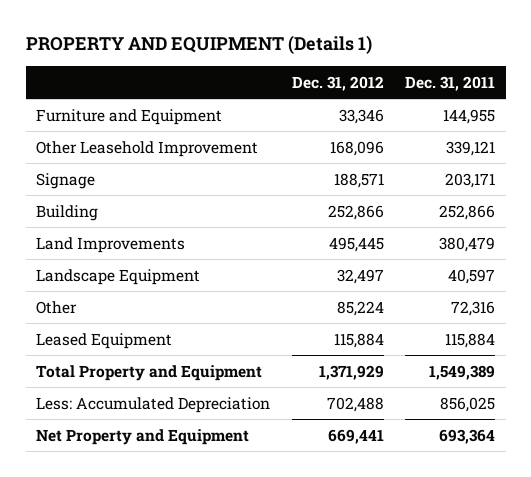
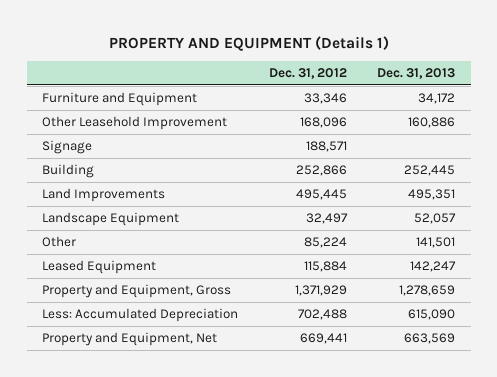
- | Dec. 31, 2012 | Dec. 31, 2011
+ | Dec. 31, 2012 | Dec. 31, 2013
- Total Property and Equipment | 1,371,929 | 1,549,389
+ Property and Equipment, Gross | 1,371,929 | 1,278,659
- Net Property and Equipment | 669,441 | 693,364
+ Property and Equipment, Net | 669,441 | 663,569

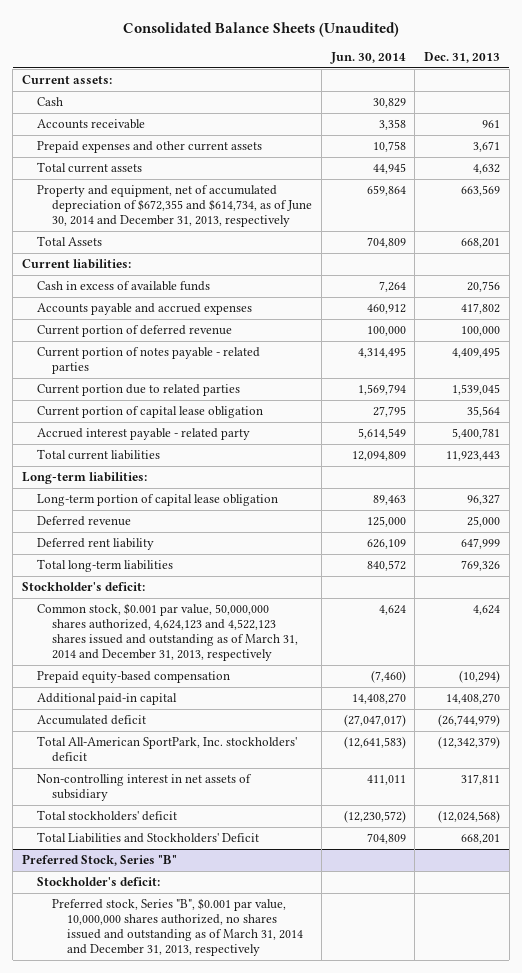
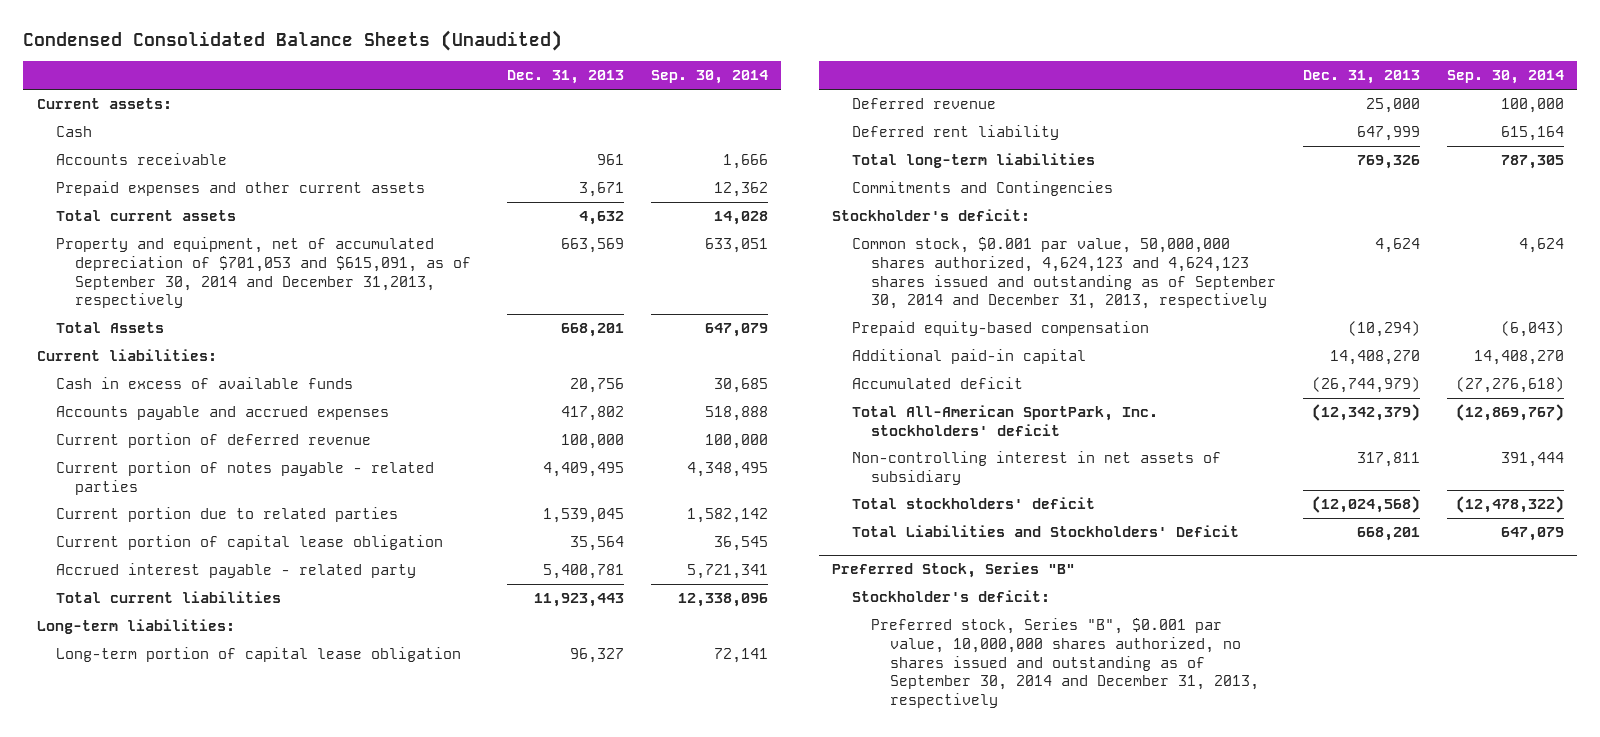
- Consolidated Balance Sheets (Unaudited)
+ Condensed Consolidated Balance Sheets (Unaudited)
- | Jun. 30, 2014 | Dec. 31, 2013
+ | Dec. 31, 2013 | Sep. 30, 2014
- Property and equipment, net of accumulated depreciation of $672,355 and $614,734, as of June 30, 2014 and December 31, 2013, respectively | 659,864 | 663,569
+ Property and equipment, net of accumulated depreciation of $701,053 and $615,091, as of September 30, 2014 and December 31,2013, respectively | 663,569 | 633,051
+ Commitments and Contingencies
- Common stock, $0.001 par value, 50,000,000 shares authorized, 4,624,123 and 4,522,123 shares issued and outstanding as of March 31, 2014 and December 31, 2013, respectively | 4,624 | 4,624
+ Common stock, $0.001 par value, 50,000,000 shares authorized, 4,624,123 and 4,624,123 shares issued and outstanding as of September 30, 2014 and December 31, 2013, respectively | 4,624 | 4,624
@ Preferred Stock, Series "B"
- Preferred stock, Series "B", $0.001 par value, 10,000,000 shares authorized, no shares issued and outstanding as of March 31, 2014 and December 31, 2013, respectively
+ Preferred stock, Series "B", $0.001 par value, 10,000,000 shares authorized, no shares issued and outstanding as of September 30, 2014 and December 31, 2013, respectively

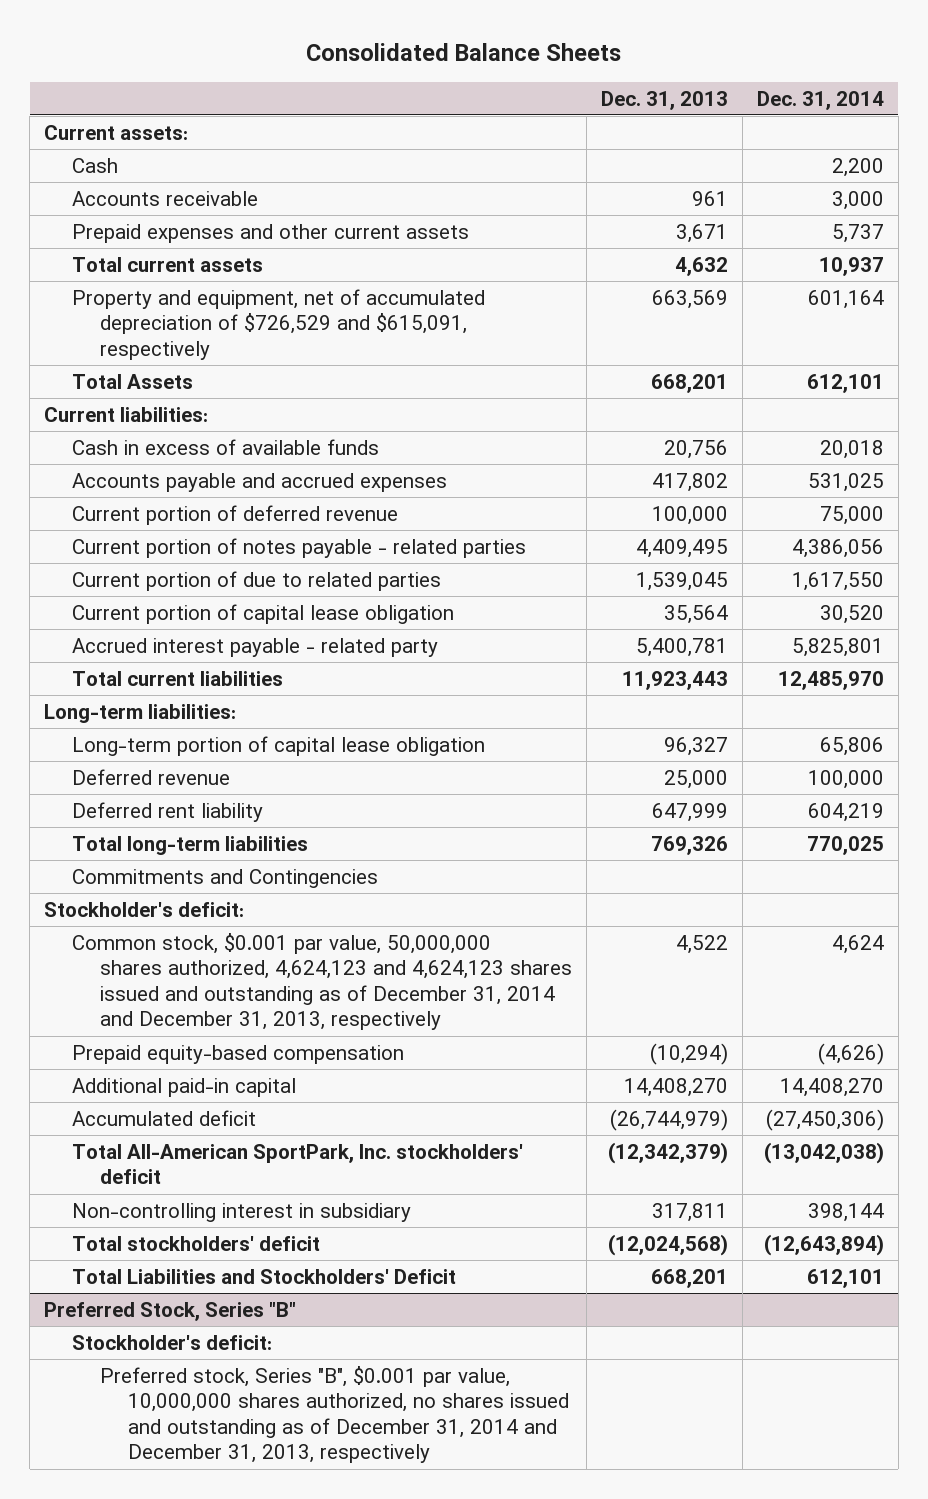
- Condensed Consolidated Balance Sheets (Unaudited)
+ Consolidated Balance Sheets
- | Dec. 31, 2013 | Sep. 30, 2014
+ | Dec. 31, 2013 | Dec. 31, 2014
- Property and equipment, net of accumulated depreciation of $701,053 and $615,091, as of September 30, 2014 and December 31,2013, respectively | 663,569 | 633,051
+ Property and equipment, net of accumulated depreciation of $726,529 and $615,091, respectively | 663,569 | 601,164
- Current portion due to related parties | 1,539,045 | 1,582,142
+ Current portion of due to related parties | 1,539,045 | 1,617,550
- Common stock, $0.001 par value, 50,000,000 shares authorized, 4,624,123 and 4,624,123 shares issued and outstanding as of September 30, 2014 and December 31, 2013, respectively | 4,624 | 4,624
+ Common stock, $0.001 par value, 50,000,000 shares authorized, 4,624,123 and 4,624,123 shares issued and outstanding as of December 31, 2014 and December 31, 2013, respectively | 4,522 | 4,624
- Non-controlling interest in net assets of subsidiary | 317,811 | 391,444
+ Non-controlling interest in subsidiary | 317,811 | 398,144
@ Preferred Stock, Series "B"
- Preferred stock, Series "B", $0.001 par value, 10,000,000 shares authorized, no shares issued and outstanding as of September 30, 2014 and December 31, 2013, respectively
+ Preferred stock, Series "B", $0.001 par value, 10,000,000 shares authorized, no shares issued and outstanding as of December 31, 2014 and December 31, 2013, respectively

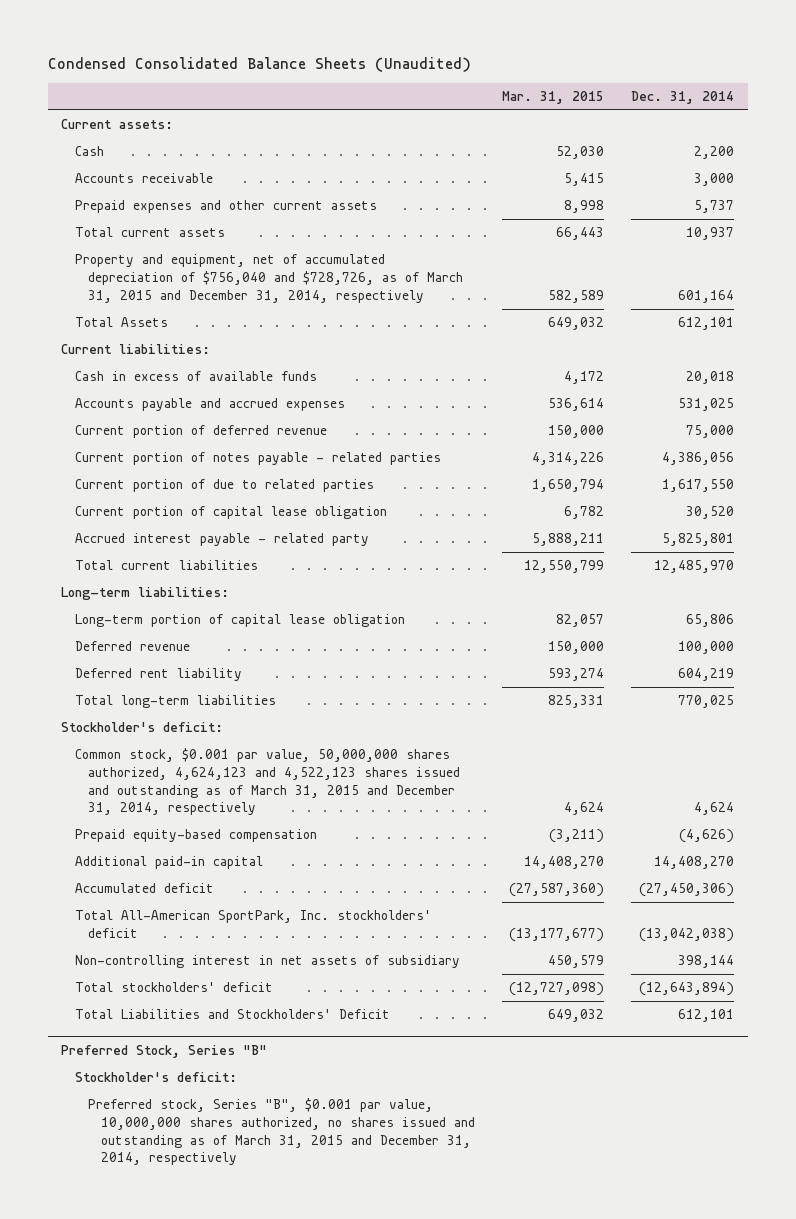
- Consolidated Balance Sheets
+ Condensed Consolidated Balance Sheets (Unaudited)
- | Dec. 31, 2013 | Dec. 31, 2014
+ | Mar. 31, 2015 | Dec. 31, 2014
- Property and equipment, net of accumulated depreciation of $726,529 and $615,091, respectively | 663,569 | 601,164
+ Property and equipment, net of accumulated depreciation of $756,040 and $728,726, as of March 31, 2015 and December 31, 2014, respectively | 582,589 | 601,164
- Commitments and Contingencies
- Common stock, $0.001 par value, 50,000,000 shares authorized, 4,624,123 and 4,624,123 shares issued and outstanding as of December 31, 2014 and December 31, 2013, respectively | 4,522 | 4,624
+ Common stock, $0.001 par value, 50,000,000 shares authorized, 4,624,123 and 4,522,123 shares issued and outstanding as of March 31, 2015 and December 31, 2014, respectively | 4,624 | 4,624
- Non-controlling interest in subsidiary | 317,811 | 398,144
+ Non-controlling interest in net assets of subsidiary | 450,579 | 398,144
@ Preferred Stock, Series "B"
- Preferred stock, Series "B", $0.001 par value, 10,000,000 shares authorized, no shares issued and outstanding as of December 31, 2014 and December 31, 2013, respectively
+ Preferred stock, Series "B", $0.001 par value, 10,000,000 shares authorized, no shares issued and outstanding as of March 31, 2015 and December 31, 2014, respectively

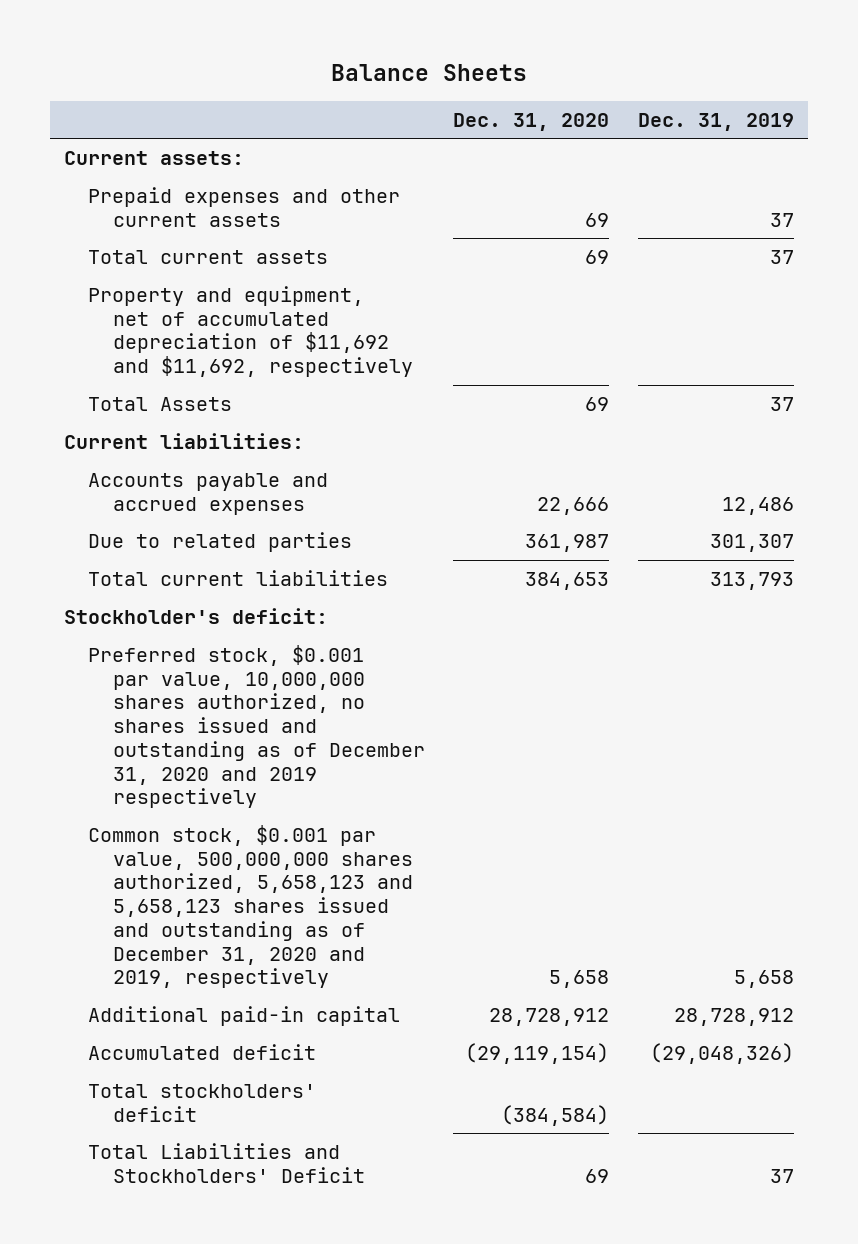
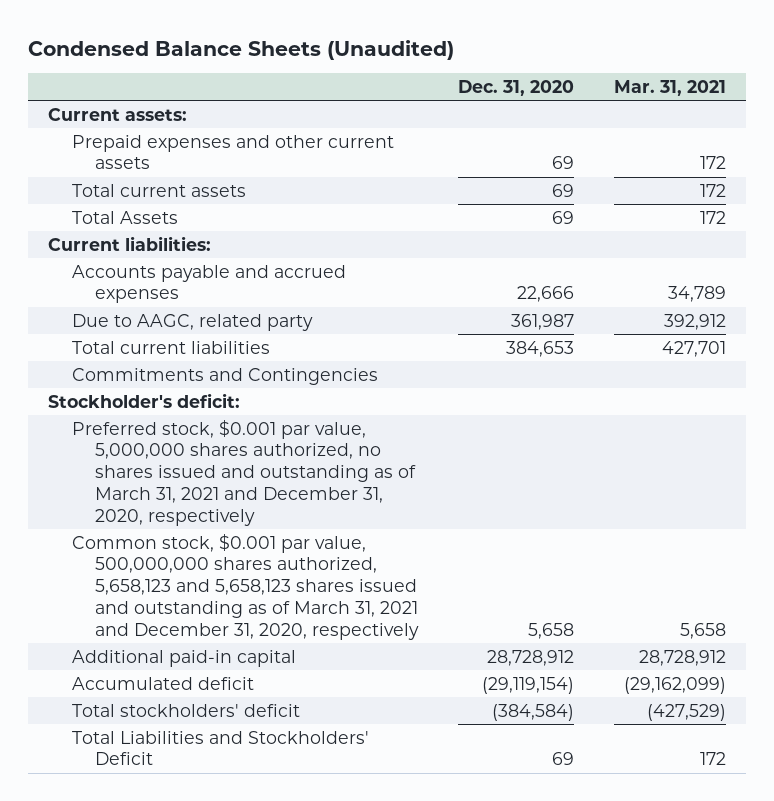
- Balance Sheets
+ Condensed Balance Sheets (Unaudited)
- | Dec. 31, 2020 | Dec. 31, 2019
+ | Dec. 31, 2020 | Mar. 31, 2021
- Property and equipment, net of accumulated depreciation of $11,692 and $11,692, respectively
- Due to related parties | 361,987 | 301,307
+ Due to AAGC, related party | 361,987 | 392,912
+ Commitments and Contingencies
- Preferred stock, $0.001 par value, 10,000,000 shares authorized, no shares issued and outstanding as of December 31, 2020 and 2019 respectively
- Common stock, $0.001 par value, 500,000,000 shares authorized, 5,658,123 and 5,658,123 shares issued and outstanding as of December 31, 2020 and 2019, respectively | 5,658 | 5,658
+ Preferred stock, $0.001 par value, 5,000,000 shares authorized, no shares issued and outstanding as of March 31, 2021 and December 31, 2020, respectively
+ Common stock, $0.001 par value, 500,000,000 shares authorized, 5,658,123 and 5,658,123 shares issued and outstanding as of March 31, 2021 and December 31, 2020, respectively | 5,658 | 5,658

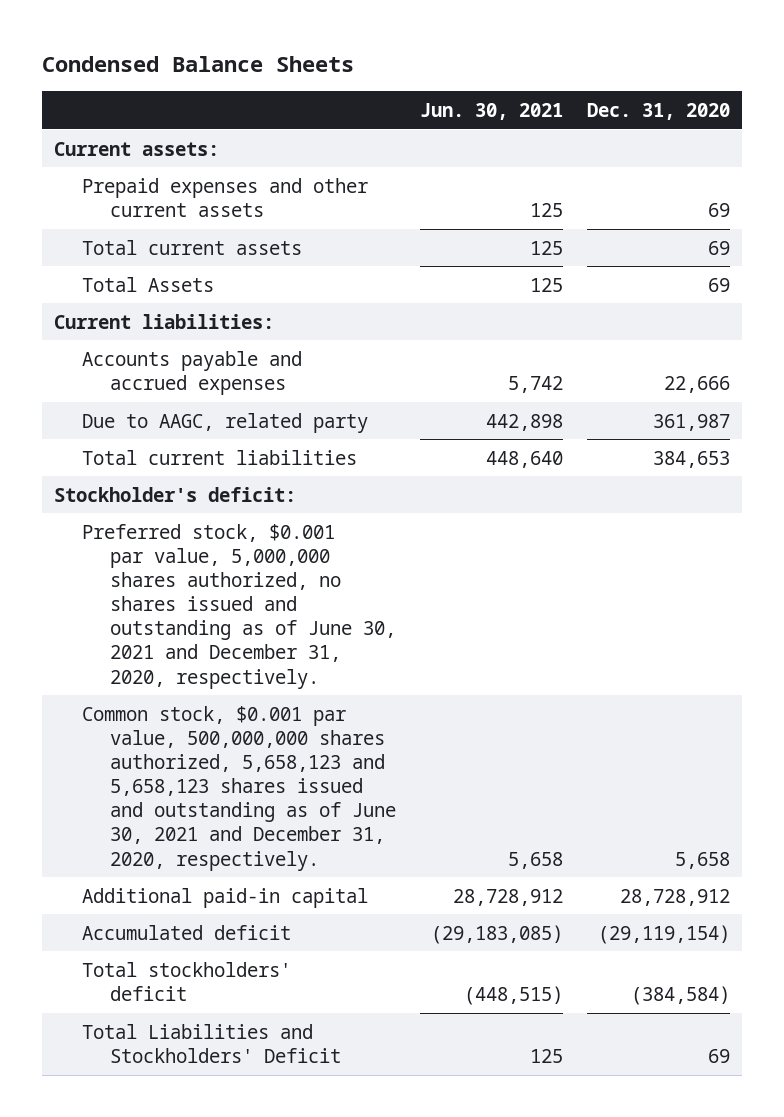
- Condensed Balance Sheets (Unaudited)
+ Condensed Balance Sheets
- | Dec. 31, 2020 | Mar. 31, 2021
+ | Jun. 30, 2021 | Dec. 31, 2020
- Commitments and Contingencies
- Preferred stock, $0.001 par value, 5,000,000 shares authorized, no shares issued and outstanding as of March 31, 2021 and December 31, 2020, respectively
- Common stock, $0.001 par value, 500,000,000 shares authorized, 5,658,123 and 5,658,123 shares issued and outstanding as of March 31, 2021 and December 31, 2020, respectively | 5,658 | 5,658
+ Preferred stock, $0.001 par value, 5,000,000 shares authorized, no shares issued and outstanding as of June 30, 2021 and December 31, 2020, respectively.
+ Common stock, $0.001 par value, 500,000,000 shares authorized, 5,658,123 and 5,658,123 shares issued and outstanding as of June 30, 2021 and December 31, 2020, respectively. | 5,658 | 5,658

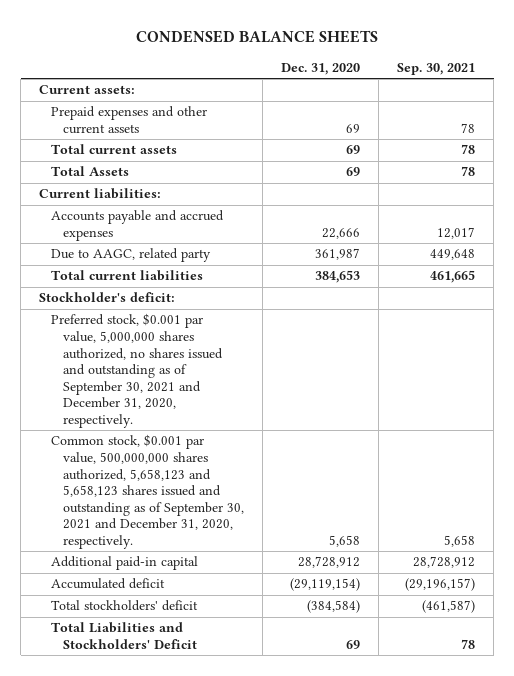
- Condensed Balance Sheets
+ CONDENSED BALANCE SHEETS
- | Jun. 30, 2021 | Dec. 31, 2020
+ | Dec. 31, 2020 | Sep. 30, 2021
- Preferred stock, $0.001 par value, 5,000,000 shares authorized, no shares issued and outstanding as of June 30, 2021 and December 31, 2020, respectively.
- Common stock, $0.001 par value, 500,000,000 shares authorized, 5,658,123 and 5,658,123 shares issued and outstanding as of June 30, 2021 and December 31, 2020, respectively. | 5,658 | 5,658
+ Preferred stock, $0.001 par value, 5,000,000 shares authorized, no shares issued and outstanding as of September 30, 2021 and December 31, 2020, respectively.
+ Common stock, $0.001 par value, 500,000,000 shares authorized, 5,658,123 and 5,658,123 shares issued and outstanding as of September 30, 2021 and December 31, 2020, respectively. | 5,658 | 5,658

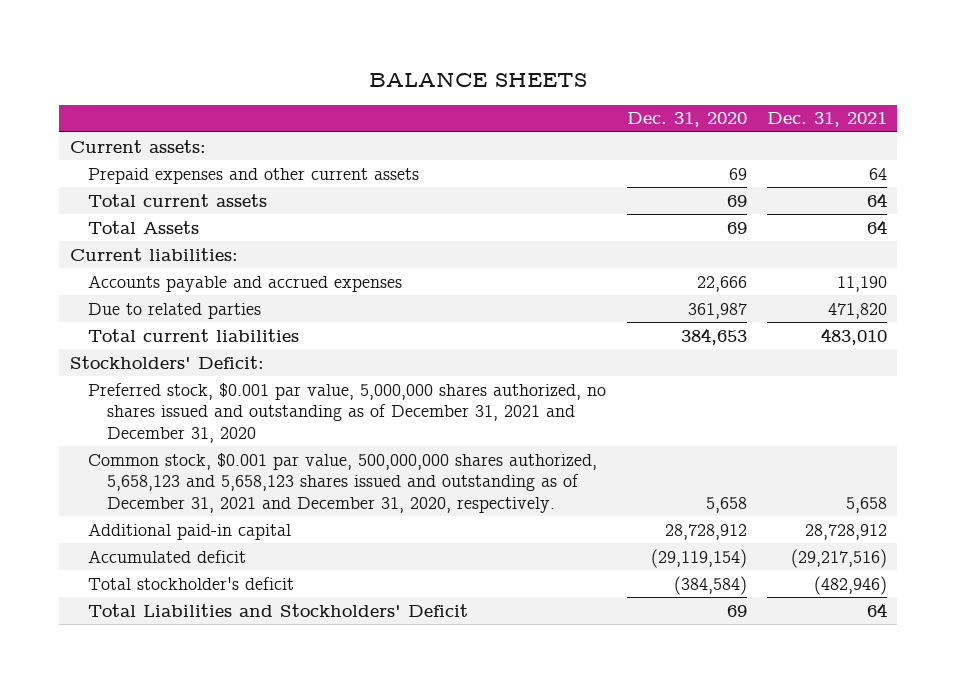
- CONDENSED BALANCE SHEETS
+ BALANCE SHEETS
- | Dec. 31, 2020 | Sep. 30, 2021
+ | Dec. 31, 2020 | Dec. 31, 2021
- Due to AAGC, related party | 361,987 | 449,648
+ Due to related parties | 361,987 | 471,820
- Stockholder's deficit:
- Preferred stock, $0.001 par value, 5,000,000 shares authorized, no shares issued and outstanding as of September 30, 2021 and December 31, 2020, respectively.
- Common stock, $0.001 par value, 500,000,000 shares authorized, 5,658,123 and 5,658,123 shares issued and outstanding as of September 30, 2021 and December 31, 2020, respectively. | 5,658 | 5,658
+ Stockholders' Deficit:
+ Preferred stock, $0.001 par value, 5,000,000 shares authorized, no shares issued and outstanding as of December 31, 2021 and December 31, 2020
+ Common stock, $0.001 par value, 500,000,000 shares authorized, 5,658,123 and 5,658,123 shares issued and outstanding as of December 31, 2021 and December 31, 2020, respectively. | 5,658 | 5,658
- Total stockholders' deficit | (384,584) | (461,587)
+ Total stockholder's deficit | (384,584) | (482,946)

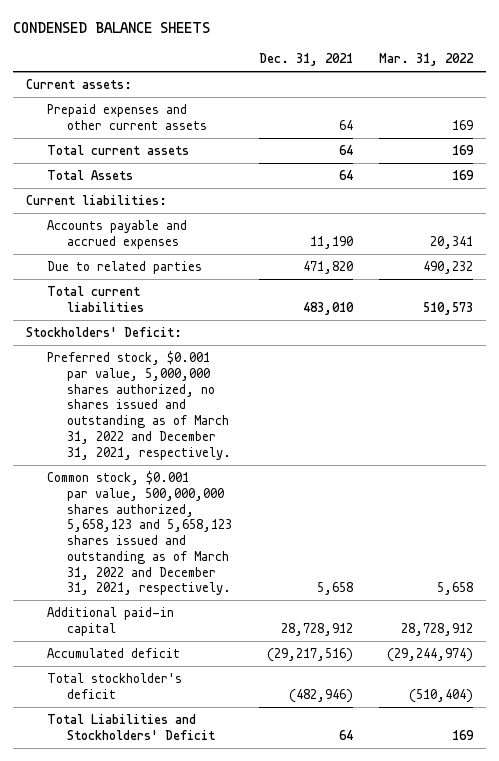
- BALANCE SHEETS
+ CONDENSED BALANCE SHEETS
- | Dec. 31, 2020 | Dec. 31, 2021
+ | Dec. 31, 2021 | Mar. 31, 2022
- Preferred stock, $0.001 par value, 5,000,000 shares authorized, no shares issued and outstanding as of December 31, 2021 and December 31, 2020
- Common stock, $0.001 par value, 500,000,000 shares authorized, 5,658,123 and 5,658,123 shares issued and outstanding as of December 31, 2021 and December 31, 2020, respectively. | 5,658 | 5,658
+ Preferred stock, $0.001 par value, 5,000,000 shares authorized, no shares issued and outstanding as of March 31, 2022 and December 31, 2021, respectively.
+ Common stock, $0.001 par value, 500,000,000 shares authorized, 5,658,123 and 5,658,123 shares issued and outstanding as of March 31, 2022 and December 31, 2021, respectively. | 5,658 | 5,658

